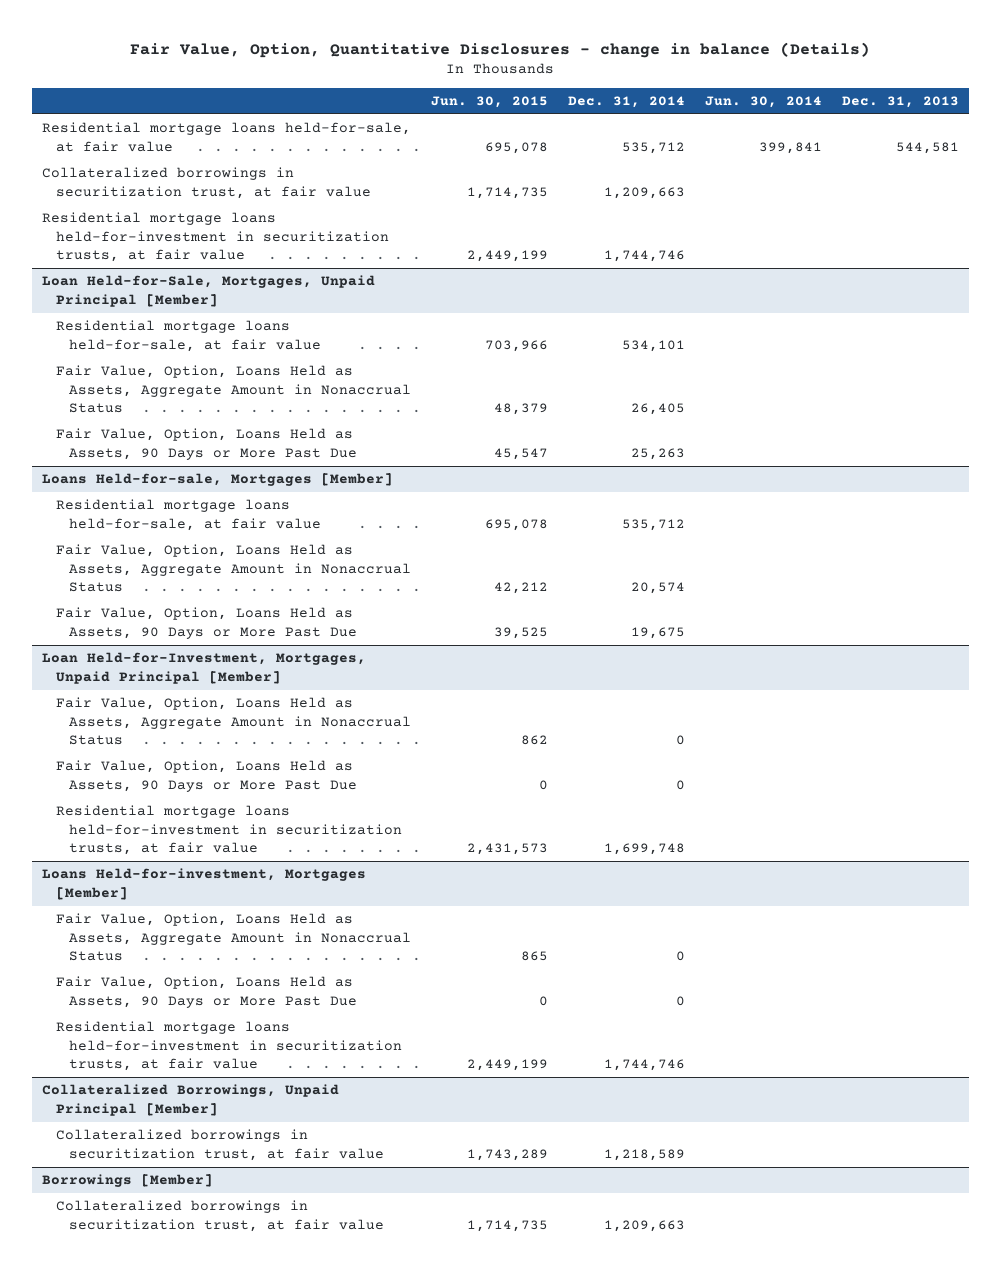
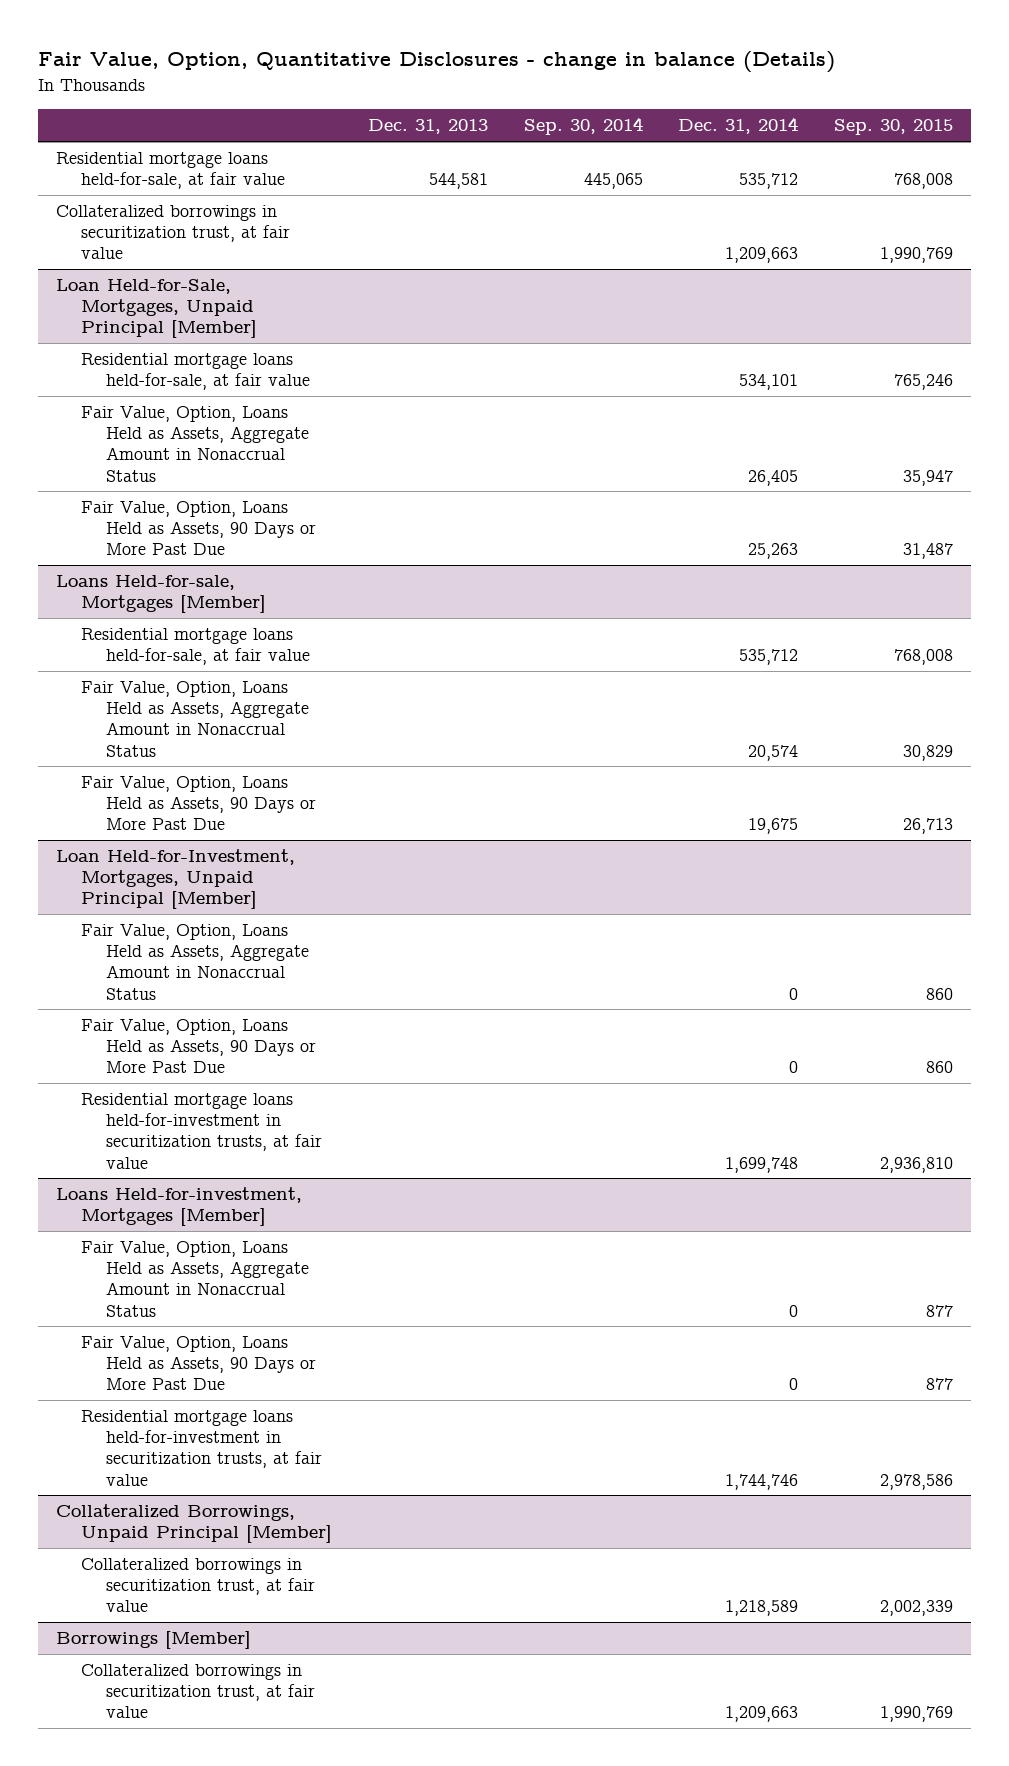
- | Jun. 30, 2015 | Dec. 31, 2014 | Jun. 30, 2014 | Dec. 31, 2013
+ | Dec. 31, 2013 | Sep. 30, 2014 | Dec. 31, 2014 | Sep. 30, 2015
- Residential mortgage loans held-for-investment in securitization trusts, at fair value | 2,449,199 | 1,744,746 | |

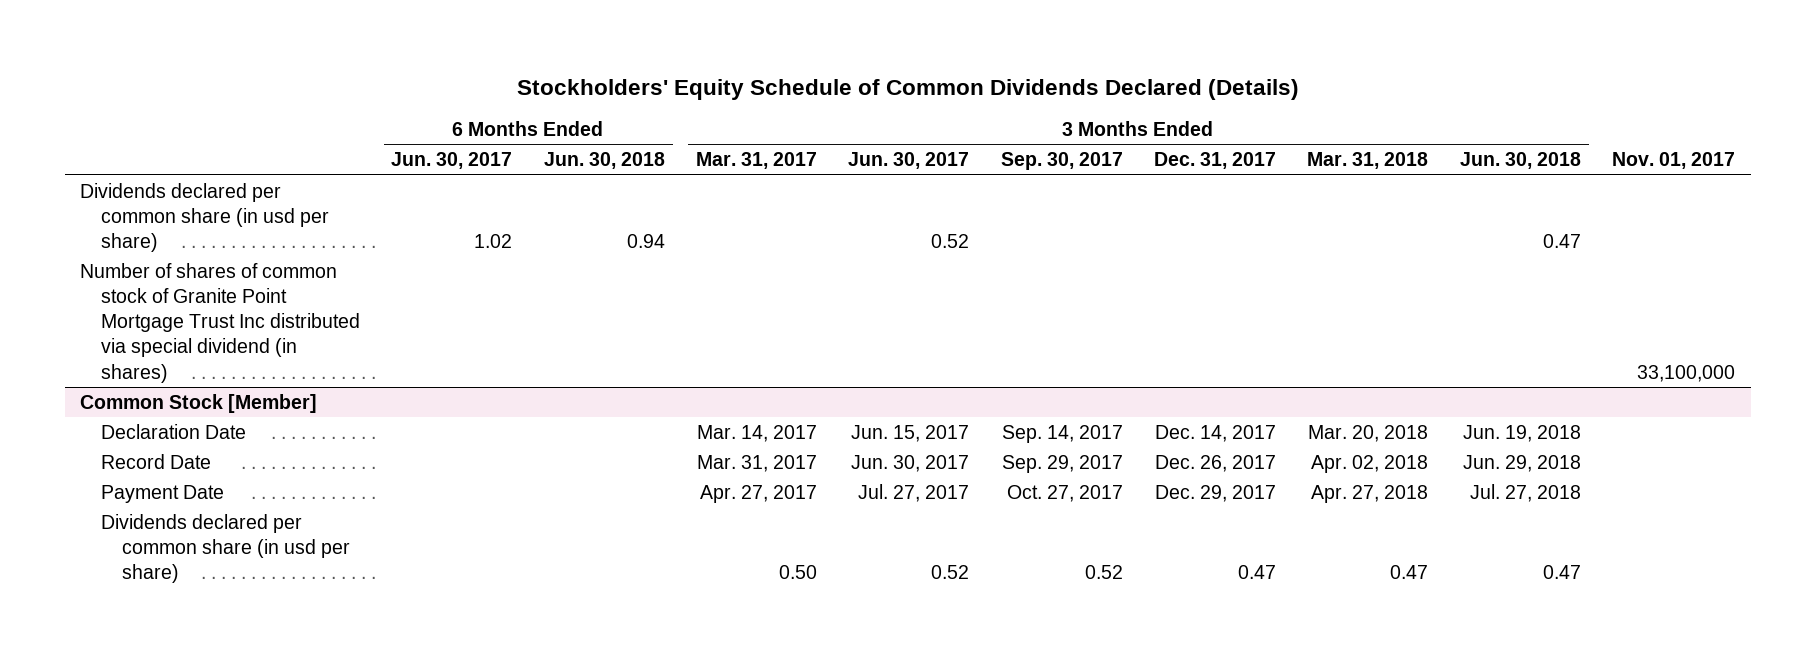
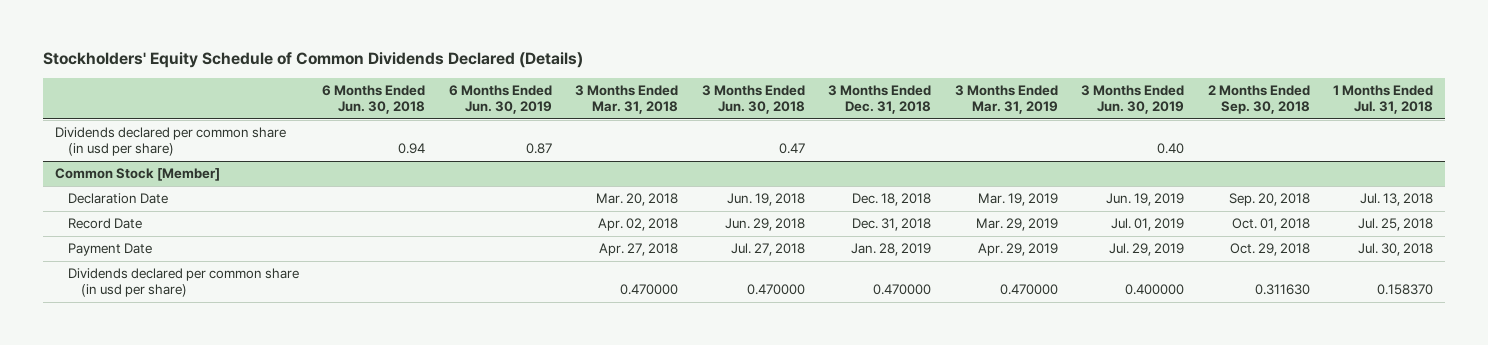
- | 6 Months Ended Jun. 30, 2017 | 6 Months Ended Jun. 30, 2018 | 3 Months Ended Mar. 31, 2017 | 3 Months Ended Jun. 30, 2017 | 3 Months Ended Sep. 30, 2017 | 3 Months Ended Dec. 31, 2017 | 3 Months Ended Mar. 31, 2018 | 3 Months Ended Jun. 30, 2018 | Nov. 01, 2017
+ | 6 Months Ended Jun. 30, 2018 | 6 Months Ended Jun. 30, 2019 | 3 Months Ended Mar. 31, 2018 | 3 Months Ended Jun. 30, 2018 | 3 Months Ended Dec. 31, 2018 | 3 Months Ended Mar. 31, 2019 | 3 Months Ended Jun. 30, 2019 | 2 Months Ended Sep. 30, 2018 | 1 Months Ended Jul. 31, 2018
- Number of shares of common stock of Granite Point Mortgage Trust Inc distributed via special dividend (in shares) | | | | | | | | | 33,100,000
@ Common Stock [Member]
- Dividends declared per common share (in usd per share) | | | 0.50 | 0.52 | 0.52 | 0.47 | 0.47 | 0.47 |
+ Dividends declared per common share (in usd per share) | | | 0.470000 | 0.470000 | 0.470000 | 0.470000 | 0.400000 | 0.311630 | 0.158370

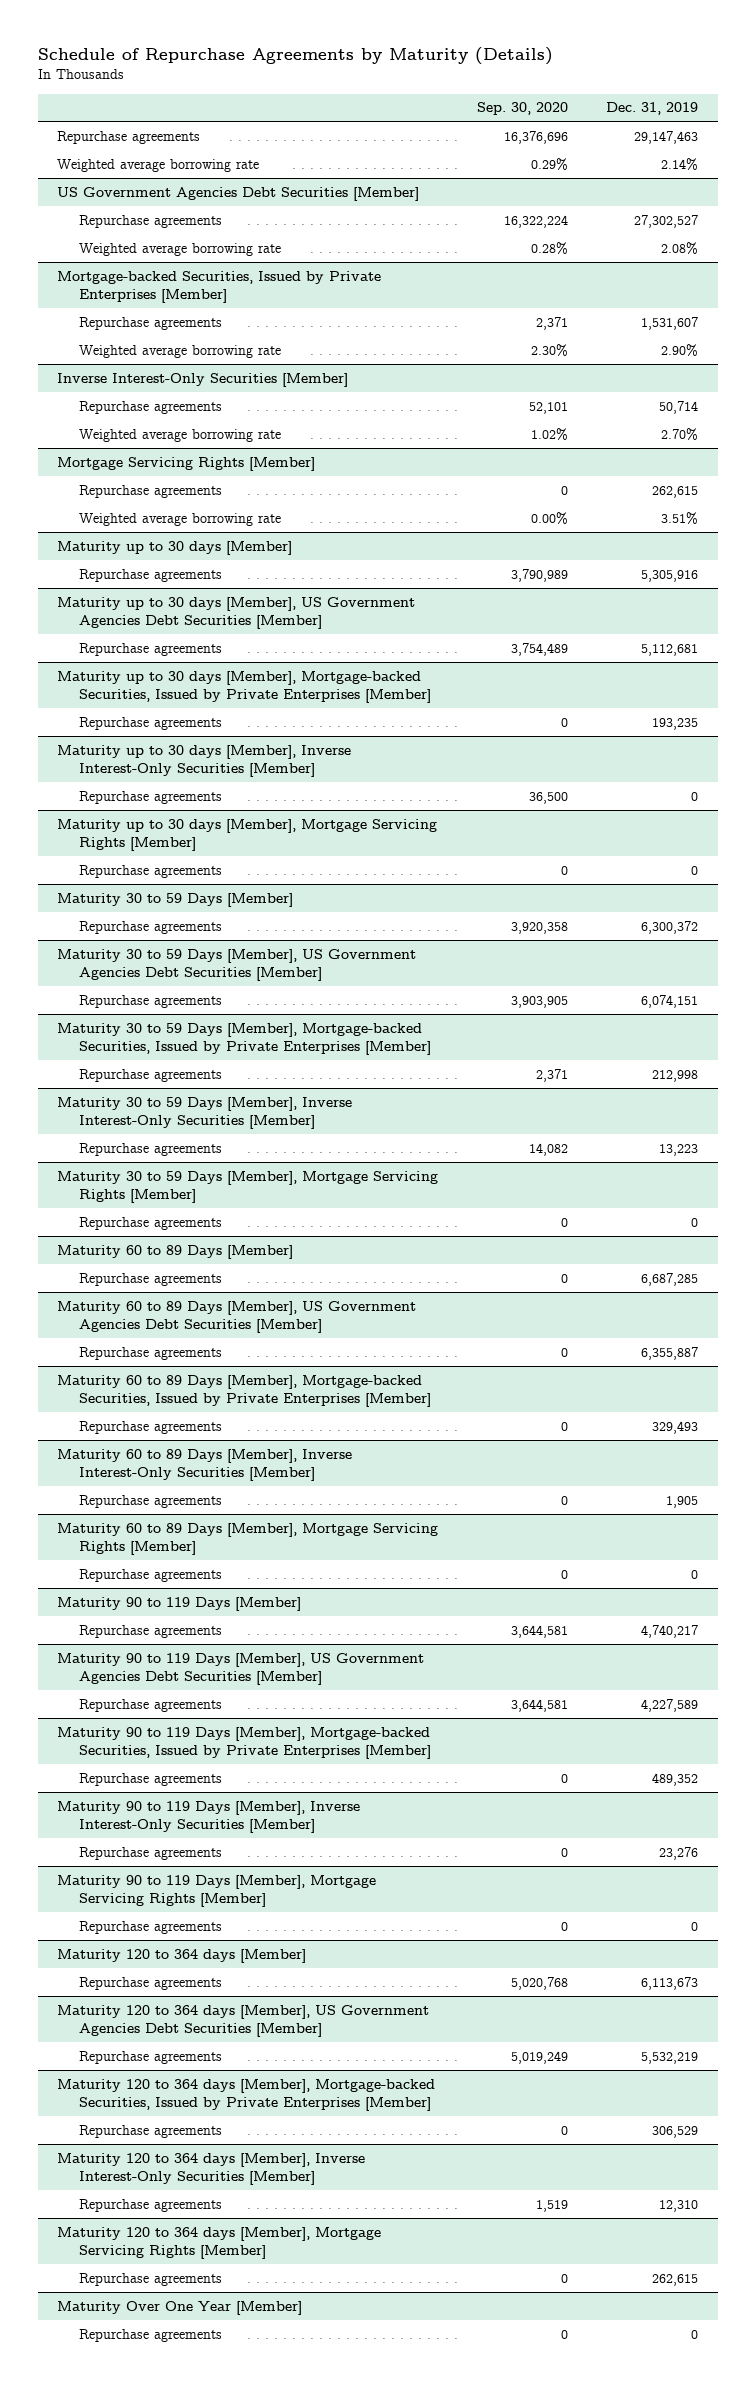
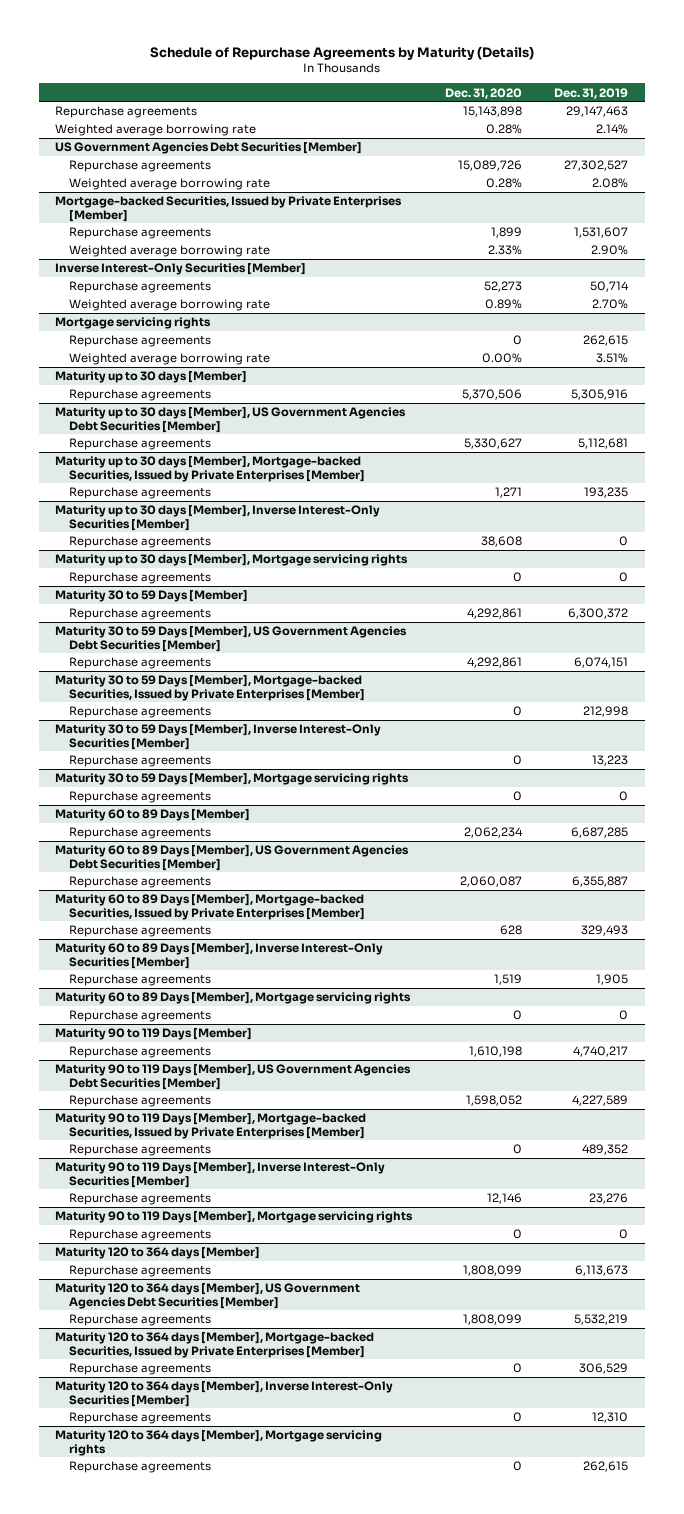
- | Sep. 30, 2020 | Dec. 31, 2019
+ | Dec. 31, 2020 | Dec. 31, 2019
- Mortgage Servicing Rights [Member]
+ Mortgage servicing rights
- Maturity up to 30 days [Member], Mortgage Servicing Rights [Member]
+ Maturity up to 30 days [Member], Mortgage servicing rights
- Maturity 30 to 59 Days [Member], Mortgage Servicing Rights [Member]
+ Maturity 30 to 59 Days [Member], Mortgage servicing rights
- Maturity 60 to 89 Days [Member], Mortgage Servicing Rights [Member]
+ Maturity 60 to 89 Days [Member], Mortgage servicing rights
- Maturity 90 to 119 Days [Member], Mortgage Servicing Rights [Member]
+ Maturity 90 to 119 Days [Member], Mortgage servicing rights
- Maturity 120 to 364 days [Member], Mortgage Servicing Rights [Member]
+ Maturity 120 to 364 days [Member], Mortgage servicing rights
- Maturity Over One Year [Member]
- Repurchase agreements | 0 | 0

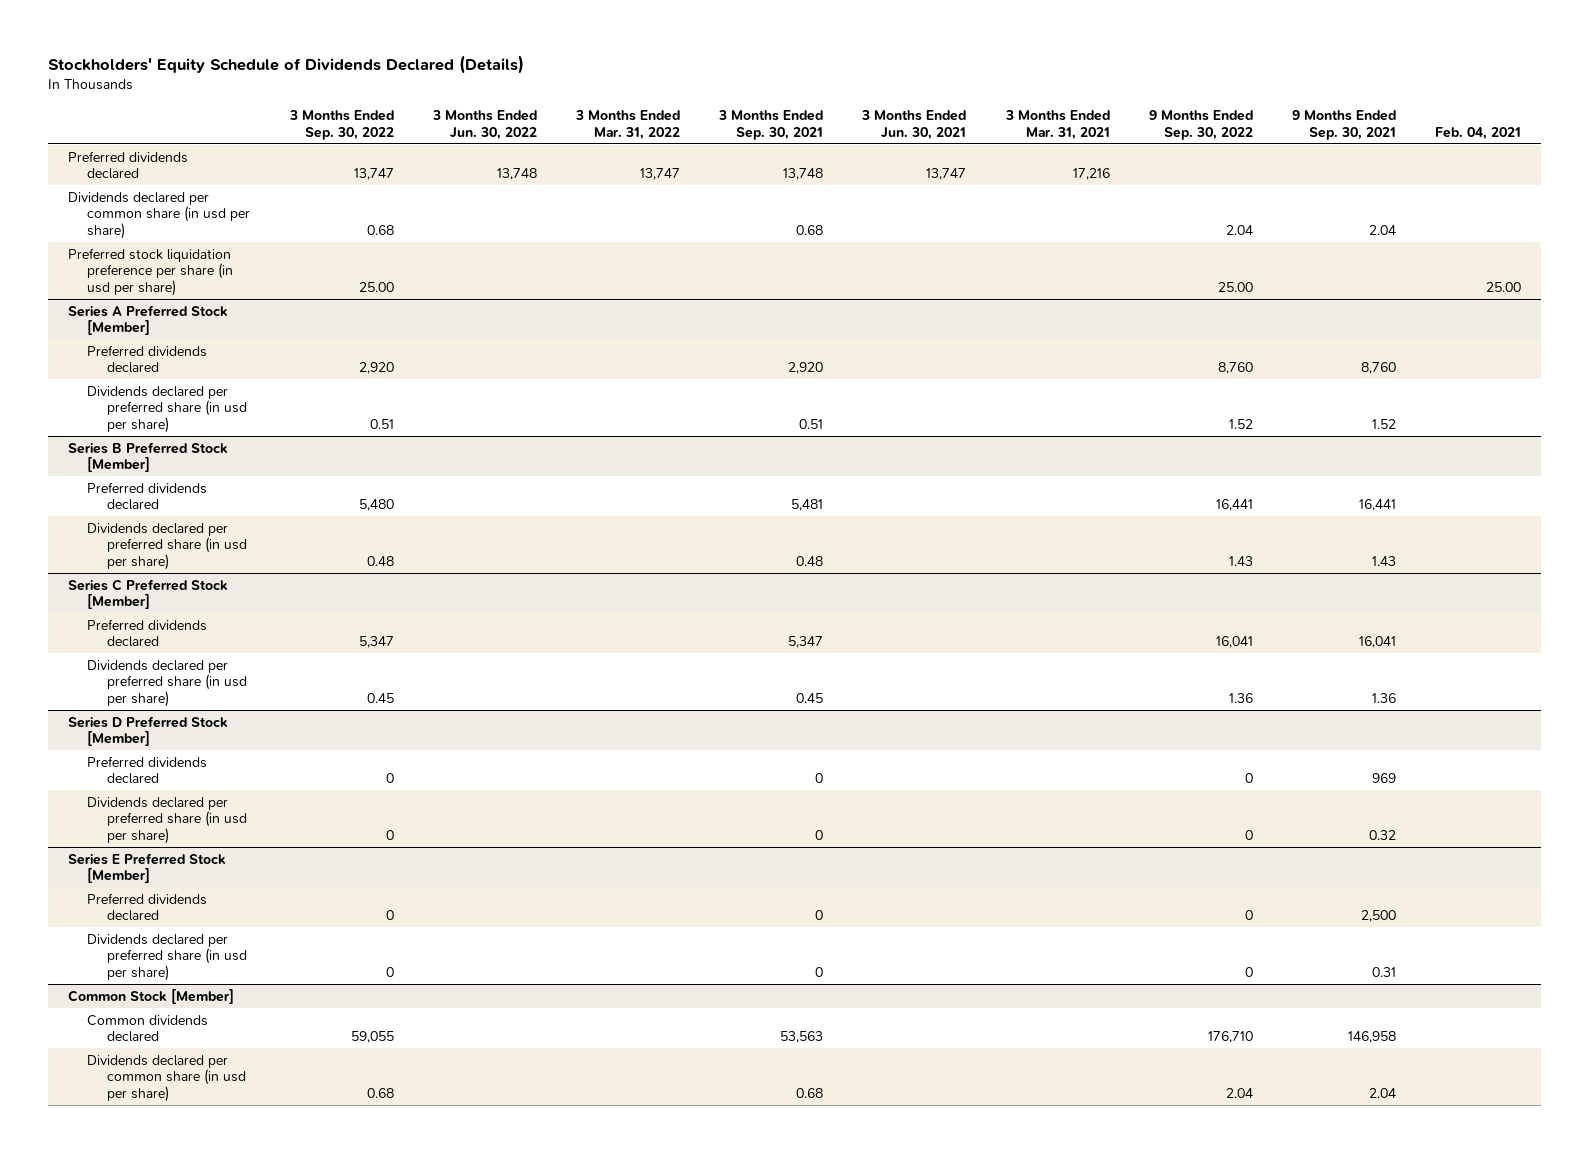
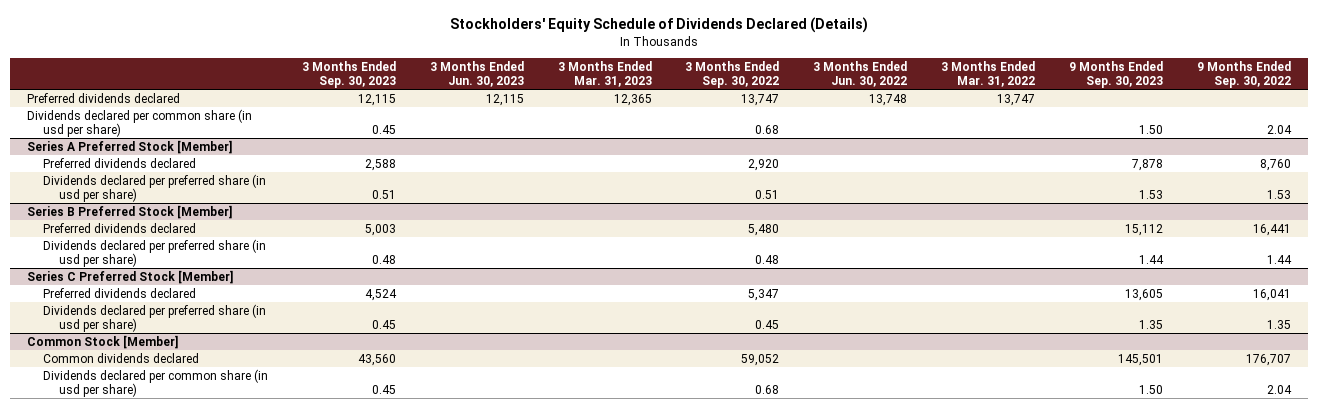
- | 3 Months Ended Sep. 30, 2022 | 3 Months Ended Jun. 30, 2022 | 3 Months Ended Mar. 31, 2022 | 3 Months Ended Sep. 30, 2021 | 3 Months Ended Jun. 30, 2021 | 3 Months Ended Mar. 31, 2021 | 9 Months Ended Sep. 30, 2022 | 9 Months Ended Sep. 30, 2021 | Feb. 04, 2021
+ | 3 Months Ended Sep. 30, 2023 | 3 Months Ended Jun. 30, 2023 | 3 Months Ended Mar. 31, 2023 | 3 Months Ended Sep. 30, 2022 | 3 Months Ended Jun. 30, 2022 | 3 Months Ended Mar. 31, 2022 | 9 Months Ended Sep. 30, 2023 | 9 Months Ended Sep. 30, 2022
- Preferred stock liquidation preference per share (in usd per share) | 25.00 | | | | | | 25.00 | | 25.00
@ Series A Preferred Stock [Member]
- Dividends declared per preferred share (in usd per share) | 0.51 | | | 0.51 | | | 1.52 | 1.52 |
+ Dividends declared per preferred share (in usd per share) | 0.51 | | | 0.51 | | | 1.53 | 1.53
@ Series B Preferred Stock [Member]
- Dividends declared per preferred share (in usd per share) | 0.48 | | | 0.48 | | | 1.43 | 1.43 |
+ Dividends declared per preferred share (in usd per share) | 0.48 | | | 0.48 | | | 1.44 | 1.44
@ Series C Preferred Stock [Member]
- Dividends declared per preferred share (in usd per share) | 0.45 | | | 0.45 | | | 1.36 | 1.36 |
- Series D Preferred Stock [Member]
- Preferred dividends declared | 0 | | | 0 | | | 0 | 969 |
- Dividends declared per preferred share (in usd per share) | 0 | | | 0 | | | 0 | 0.32 |
- Series E Preferred Stock [Member]
- Preferred dividends declared | 0 | | | 0 | | | 0 | 2,500 |
- Dividends declared per preferred share (in usd per share) | 0 | | | 0 | | | 0 | 0.31 |
@ Series C Preferred Stock [Member]
+ Dividends declared per preferred share (in usd per share) | 0.45 | | | 0.45 | | | 1.35 | 1.35
@ Common Stock [Member]
- Common dividends declared | 59,055 | | | 53,563 | | | 176,710 | 146,958 |
+ Common dividends declared | 43,560 | | | 59,052 | | | 145,501 | 176,707

